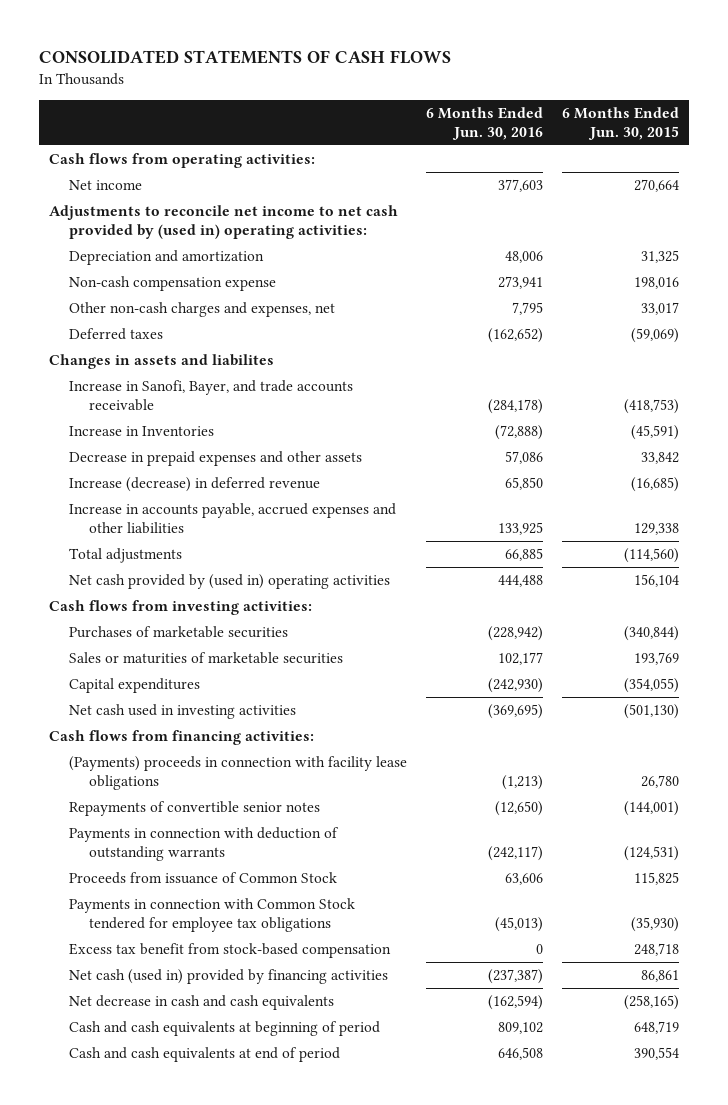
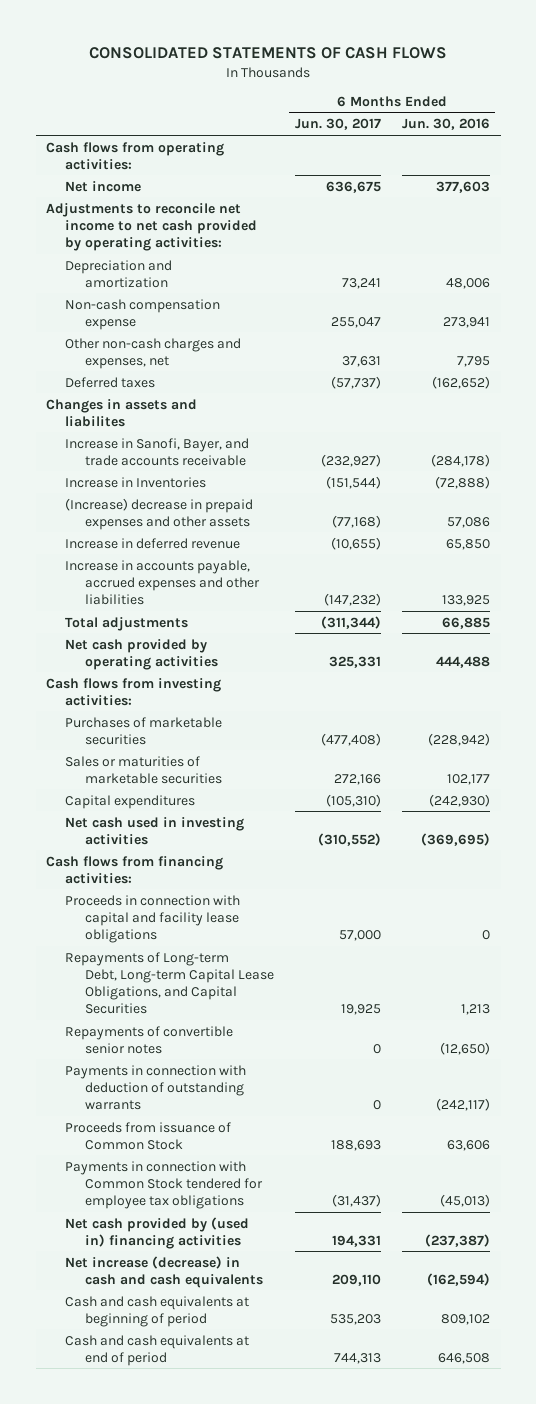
- | 6 Months Ended Jun. 30, 2016 | 6 Months Ended Jun. 30, 2015
+ | 6 Months Ended Jun. 30, 2017 | 6 Months Ended Jun. 30, 2016
- Adjustments to reconcile net income to net cash provided by (used in) operating activities:
+ Adjustments to reconcile net income to net cash provided by operating activities:
- Decrease in prepaid expenses and other assets | 57,086 | 33,842
- Increase (decrease) in deferred revenue | 65,850 | (16,685)
+ (Increase) decrease in prepaid expenses and other assets | (77,168) | 57,086
+ Increase in deferred revenue | (10,655) | 65,850
- Net cash provided by (used in) operating activities | 444,488 | 156,104
+ Net cash provided by operating activities | 325,331 | 444,488
- (Payments) proceeds in connection with facility lease obligations | (1,213) | 26,780
+ Proceeds in connection with capital and facility lease obligations | 57,000 | 0
+ Repayments of Long-term Debt, Long-term Capital Lease Obligations, and Capital Securities | 19,925 | 1,213
- Excess tax benefit from stock-based compensation | 0 | 248,718
- Net cash (used in) provided by financing activities | (237,387) | 86,861
- Net decrease in cash and cash equivalents | (162,594) | (258,165)
+ Net cash provided by (used in) financing activities | 194,331 | (237,387)
+ Net increase (decrease) in cash and cash equivalents | 209,110 | (162,594)

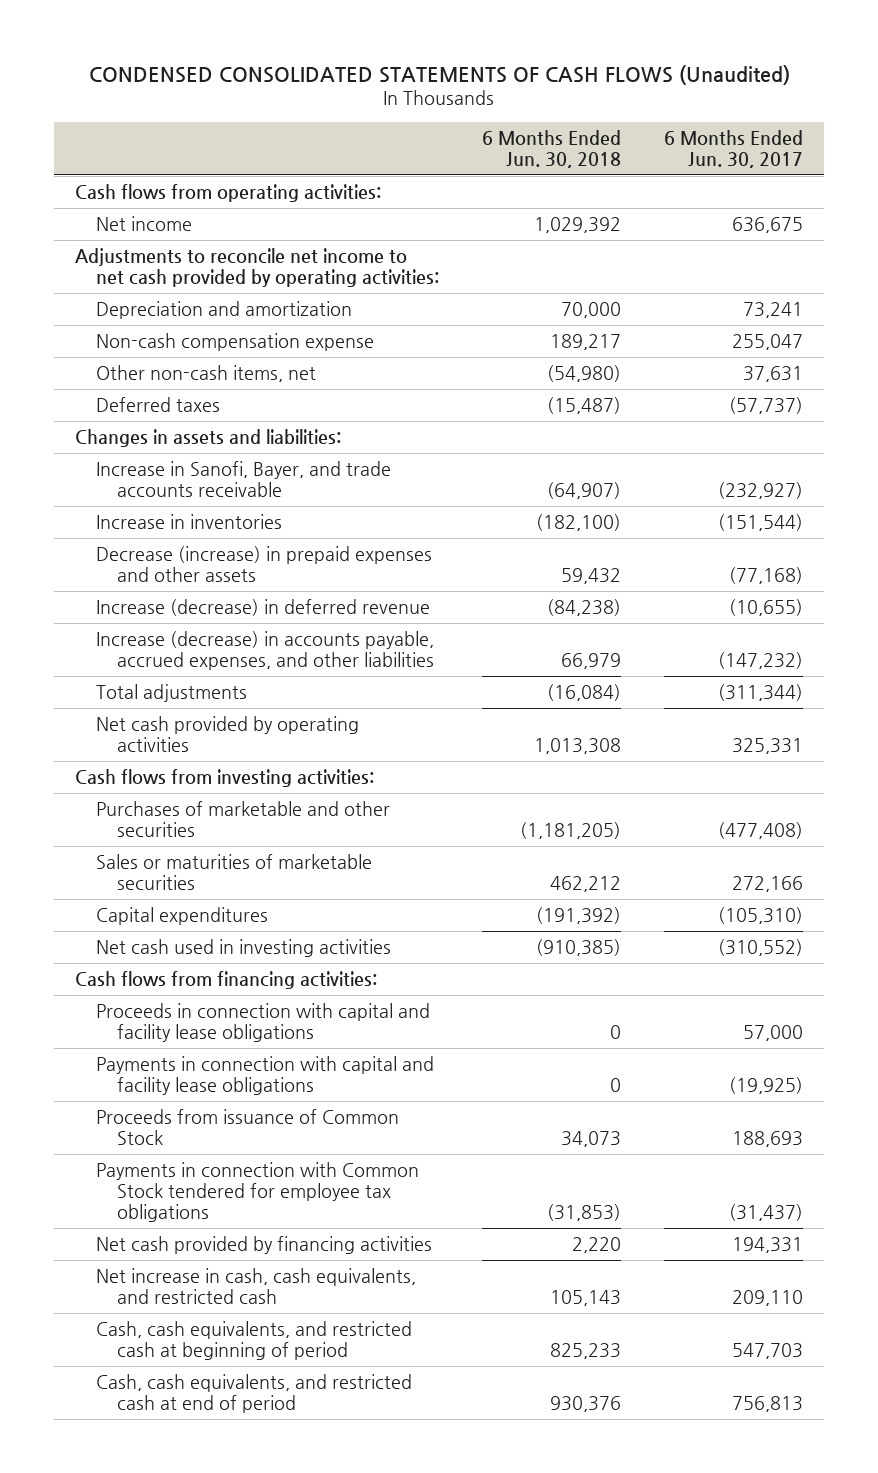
- CONSOLIDATED STATEMENTS OF CASH FLOWS
+ CONDENSED CONSOLIDATED STATEMENTS OF CASH FLOWS (Unaudited)
- | 6 Months Ended Jun. 30, 2017 | 6 Months Ended Jun. 30, 2016
+ | 6 Months Ended Jun. 30, 2018 | 6 Months Ended Jun. 30, 2017
- Other non-cash charges and expenses, net | 37,631 | 7,795
+ Other non-cash items, net | (54,980) | 37,631
- Changes in assets and liabilites
+ Changes in assets and liabilities:
- Increase in Inventories | (151,544) | (72,888)
- (Increase) decrease in prepaid expenses and other assets | (77,168) | 57,086
- Increase in deferred revenue | (10,655) | 65,850
- Increase in accounts payable, accrued expenses and other liabilities | (147,232) | 133,925
+ Increase in inventories | (182,100) | (151,544)
+ Decrease (increase) in prepaid expenses and other assets | 59,432 | (77,168)
+ Increase (decrease) in deferred revenue | (84,238) | (10,655)
+ Increase (decrease) in accounts payable, accrued expenses, and other liabilities | 66,979 | (147,232)
- Purchases of marketable securities | (477,408) | (228,942)
+ Purchases of marketable and other securities | (1,181,205) | (477,408)
- Repayments of Long-term Debt, Long-term Capital Lease Obligations, and Capital Securities | 19,925 | 1,213
- Repayments of convertible senior notes | 0 | (12,650)
- Payments in connection with deduction of outstanding warrants | 0 | (242,117)
+ Payments in connection with capital and facility lease obligations | 0 | (19,925)
- Net cash provided by (used in) financing activities | 194,331 | (237,387)
- Net increase (decrease) in cash and cash equivalents | 209,110 | (162,594)
- Cash and cash equivalents at beginning of period | 535,203 | 809,102
- Cash and cash equivalents at end of period | 744,313 | 646,508
+ Net cash provided by financing activities | 2,220 | 194,331
+ Net increase in cash, cash equivalents, and restricted cash | 105,143 | 209,110
+ Cash, cash equivalents, and restricted cash at beginning of period | 825,233 | 547,703
+ Cash, cash equivalents, and restricted cash at end of period | 930,376 | 756,813

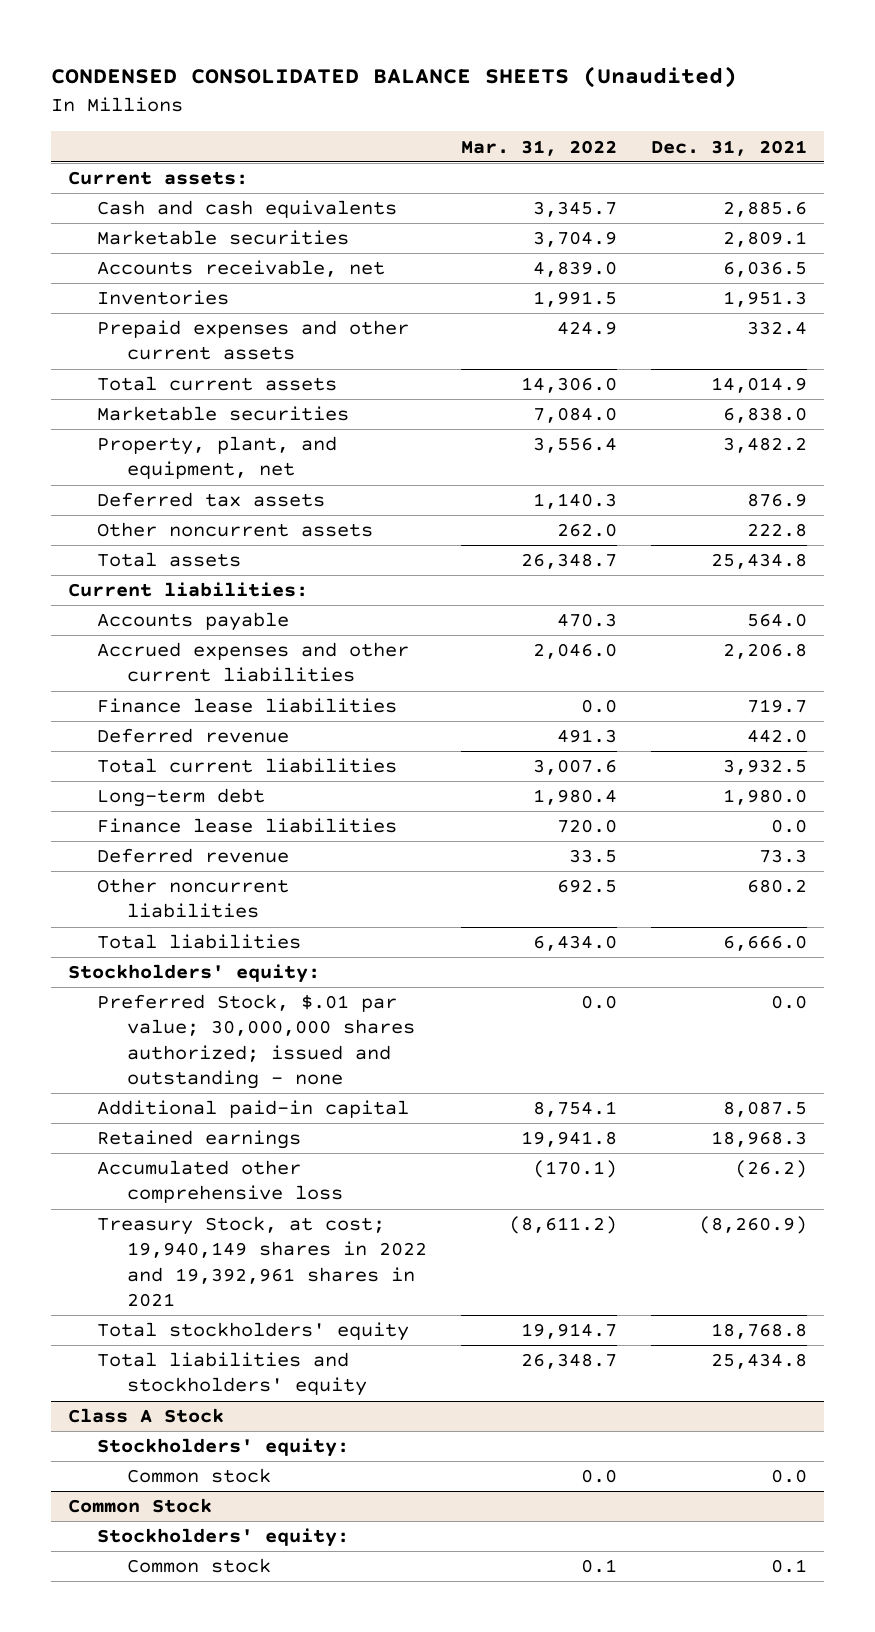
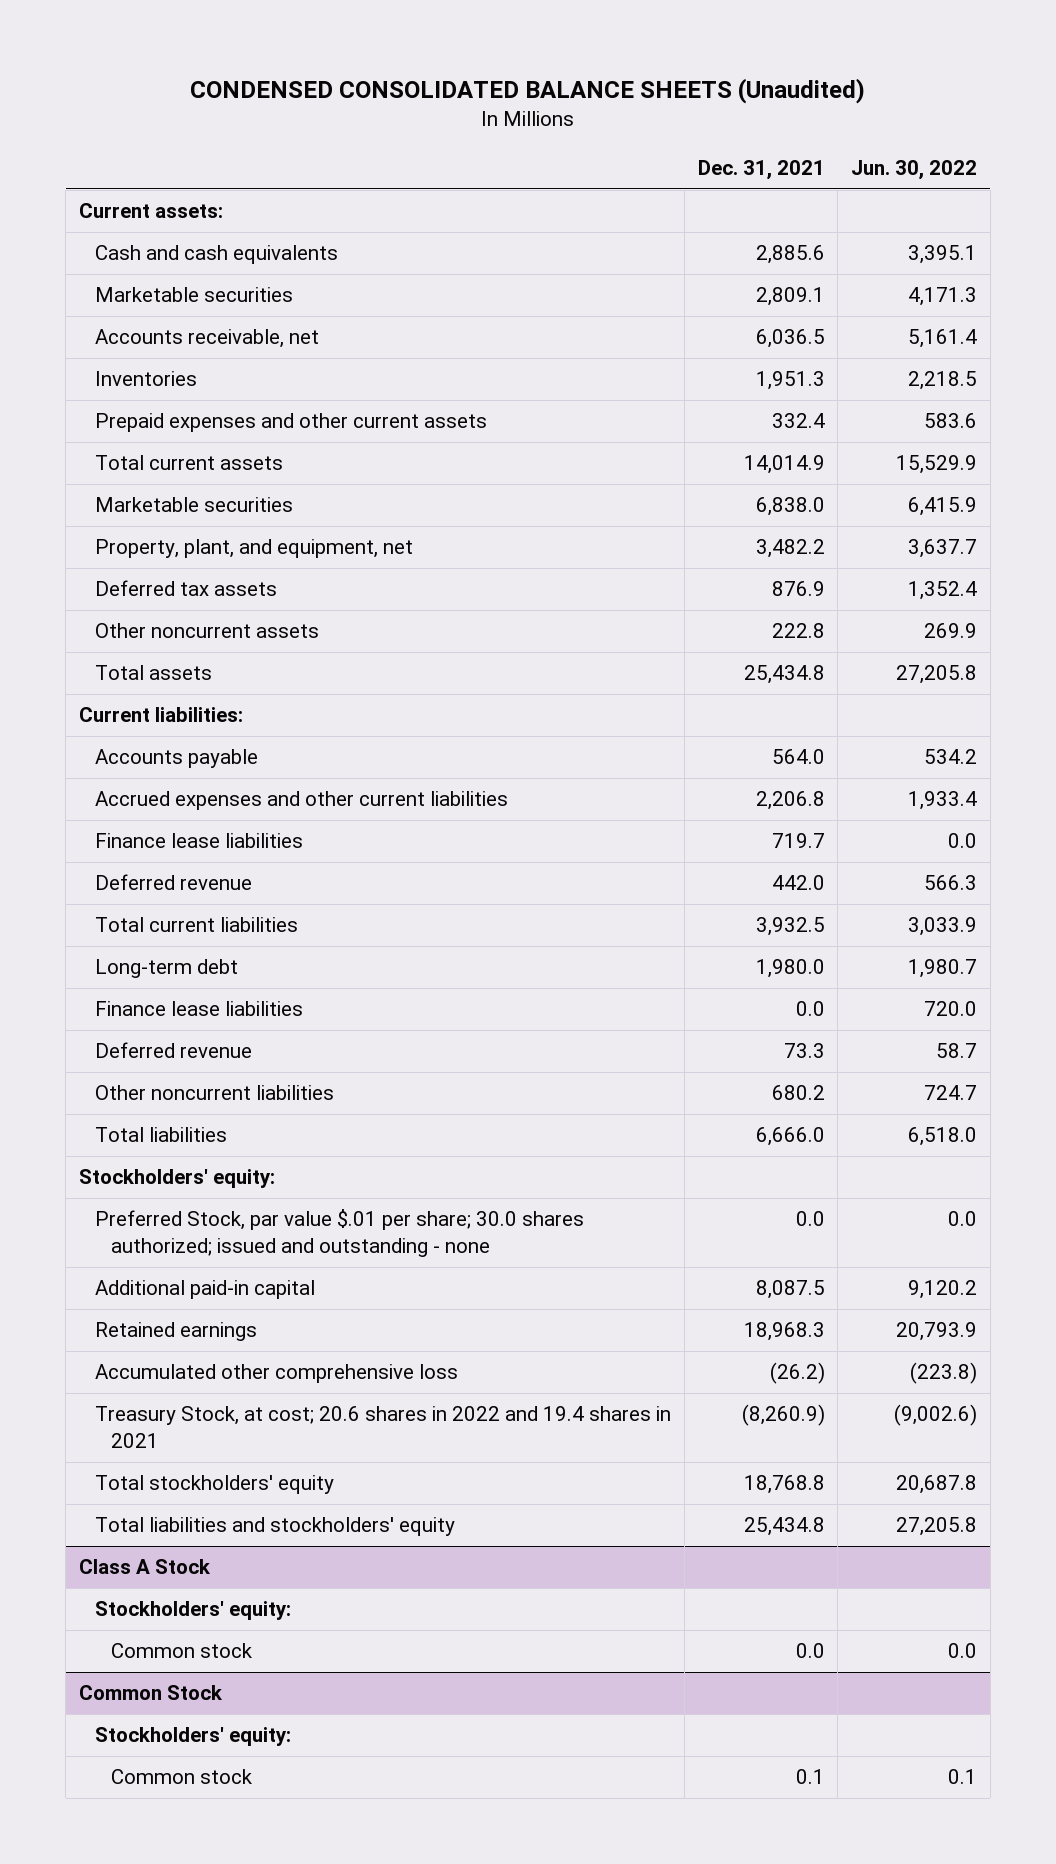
- | Mar. 31, 2022 | Dec. 31, 2021
+ | Dec. 31, 2021 | Jun. 30, 2022
- Preferred Stock, $.01 par value; 30,000,000 shares authorized; issued and outstanding - none | 0.0 | 0.0
+ Preferred Stock, par value $.01 per share; 30.0 shares authorized; issued and outstanding - none | 0.0 | 0.0
- Treasury Stock, at cost; 19,940,149 shares in 2022 and 19,392,961 shares in 2021 | (8,611.2) | (8,260.9)
+ Treasury Stock, at cost; 20.6 shares in 2022 and 19.4 shares in 2021 | (8,260.9) | (9,002.6)

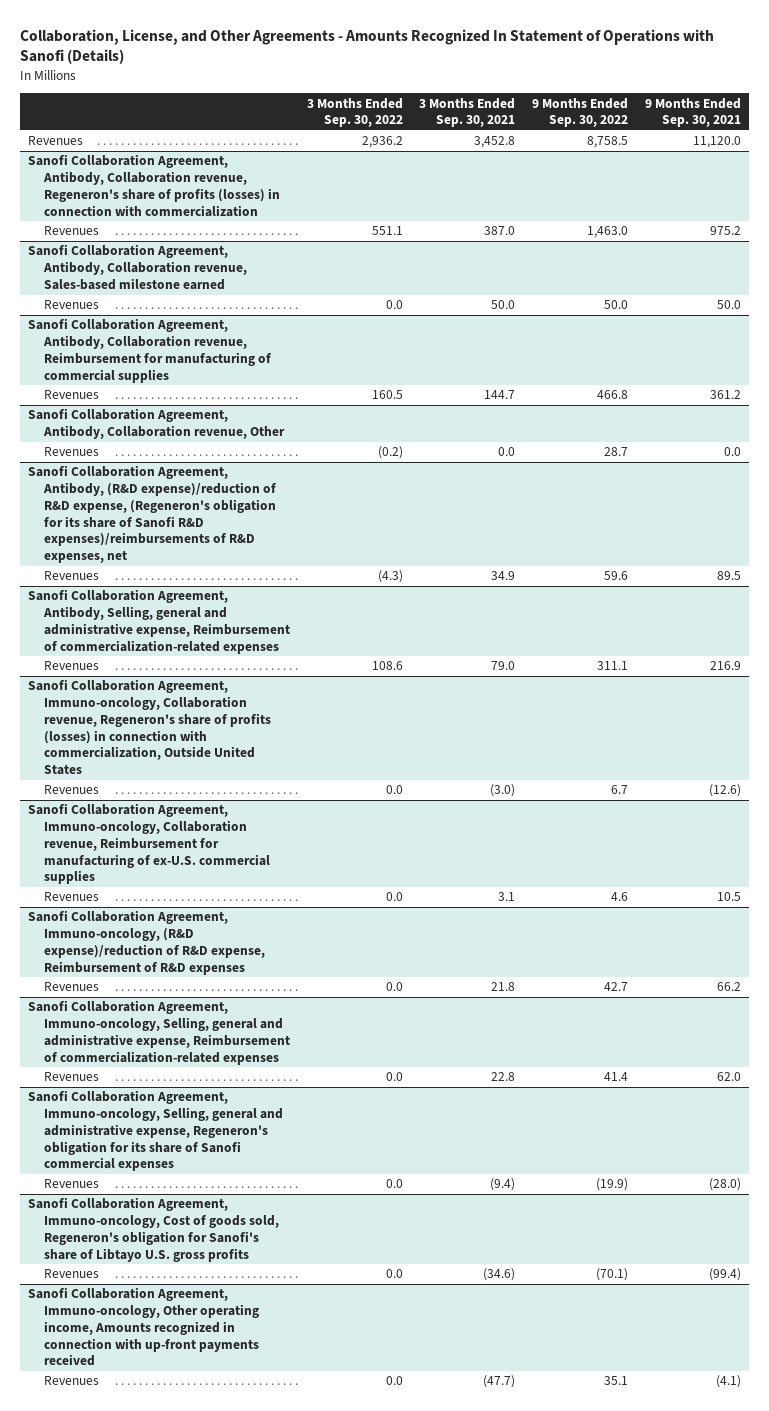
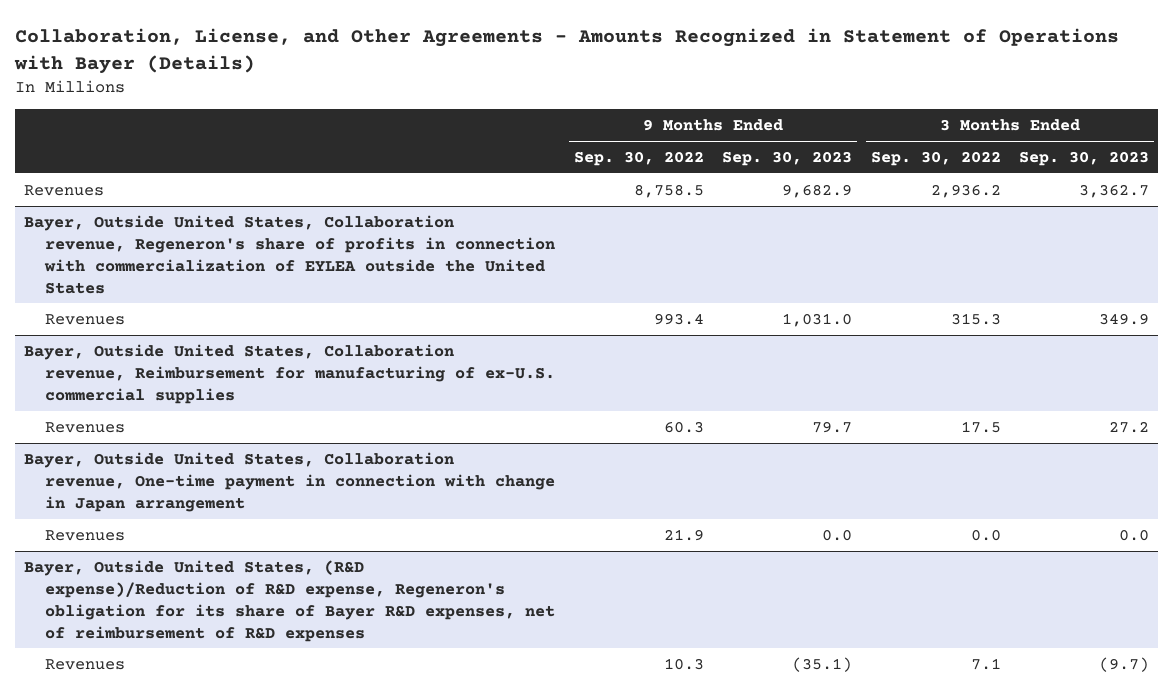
- Collaboration, License, and Other Agreements - Amounts Recognized In Statement of Operations with Sanofi (Details)
+ Collaboration, License, and Other Agreements - Amounts Recognized in Statement of Operations with Bayer (Details)
- | 3 Months Ended Sep. 30, 2022 | 3 Months Ended Sep. 30, 2021 | 9 Months Ended Sep. 30, 2022 | 9 Months Ended Sep. 30, 2021
+ | 9 Months Ended Sep. 30, 2022 | 9 Months Ended Sep. 30, 2023 | 3 Months Ended Sep. 30, 2022 | 3 Months Ended Sep. 30, 2023
- Sanofi Collaboration Agreement, Antibody, Collaboration revenue, Regeneron's share of profits (losses) in connection with commercialization
- Revenues | 551.1 | 387.0 | 1,463.0 | 975.2
- Sanofi Collaboration Agreement, Antibody, Collaboration revenue, Sales-based milestone earned
- Revenues | 0.0 | 50.0 | 50.0 | 50.0
- Sanofi Collaboration Agreement, Antibody, Collaboration revenue, Reimbursement for manufacturing of commercial supplies
- Revenues | 160.5 | 144.7 | 466.8 | 361.2
- Sanofi Collaboration Agreement, Antibody, Collaboration revenue, Other
- Revenues | (0.2) | 0.0 | 28.7 | 0.0
- Sanofi Collaboration Agreement, Antibody, (R&D expense)/reduction of R&D expense, (Regeneron's obligation for its share of Sanofi R&D expenses)/reimbursements of R&D expenses, net
- Revenues | (4.3) | 34.9 | 59.6 | 89.5
- Sanofi Collaboration Agreement, Antibody, Selling, general and administrative expense, Reimbursement of commercialization-related expenses
- Revenues | 108.6 | 79.0 | 311.1 | 216.9
- Sanofi Collaboration Agreement, Immuno-oncology, Collaboration revenue, Regeneron's share of profits (losses) in connection with commercialization, Outside United States
- Revenues | 0.0 | (3.0) | 6.7 | (12.6)
- Sanofi Collaboration Agreement, Immuno-oncology, Collaboration revenue, Reimbursement for manufacturing of ex-U.S. commercial supplies
- Revenues | 0.0 | 3.1 | 4.6 | 10.5
- Sanofi Collaboration Agreement, Immuno-oncology, (R&D expense)/reduction of R&D expense, Reimbursement of R&D expenses
- Revenues | 0.0 | 21.8 | 42.7 | 66.2
- Sanofi Collaboration Agreement, Immuno-oncology, Selling, general and administrative expense, Reimbursement of commercialization-related expenses
- Revenues | 0.0 | 22.8 | 41.4 | 62.0
- Sanofi Collaboration Agreement, Immuno-oncology, Selling, general and administrative expense, Regeneron's obligation for its share of Sanofi commercial expenses
- Revenues | 0.0 | (9.4) | (19.9) | (28.0)
- Sanofi Collaboration Agreement, Immuno-oncology, Cost of goods sold, Regeneron's obligation for Sanofi's share of Libtayo U.S. gross profits
- Revenues | 0.0 | (34.6) | (70.1) | (99.4)
- Sanofi Collaboration Agreement, Immuno-oncology, Other operating income, Amounts recognized in connection with up-front payments received
- Revenues | 0.0 | (47.7) | 35.1 | (4.1)
+ Bayer, Outside United States, Collaboration revenue, Regeneron's share of profits in connection with commercialization of EYLEA outside the United States
+ Revenues | 993.4 | 1,031.0 | 315.3 | 349.9
+ Bayer, Outside United States, Collaboration revenue, Reimbursement for manufacturing of ex-U.S. commercial supplies
+ Revenues | 60.3 | 79.7 | 17.5 | 27.2
+ Bayer, Outside United States, Collaboration revenue, One-time payment in connection with change in Japan arrangement
+ Revenues | 21.9 | 0.0 | 0.0 | 0.0
+ Bayer, Outside United States, (R&D expense)/Reduction of R&D expense, Regeneron's obligation for its share of Bayer R&D expenses, net of reimbursement of R&D expenses
+ Revenues | 10.3 | (35.1) | 7.1 | (9.7)

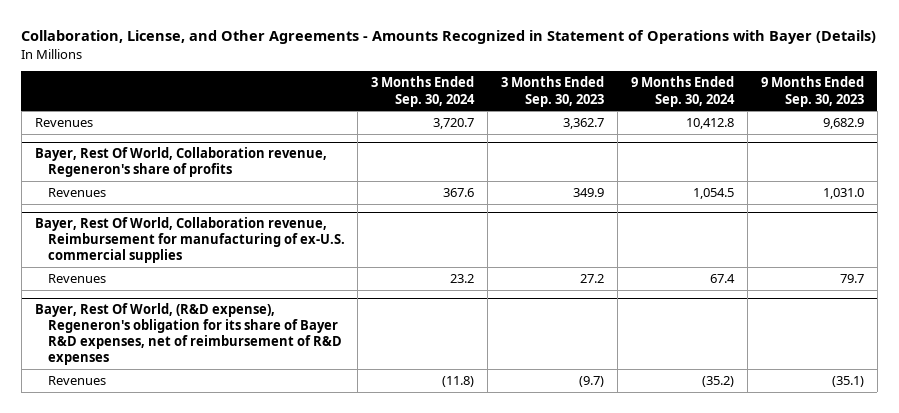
- | 9 Months Ended Sep. 30, 2022 | 9 Months Ended Sep. 30, 2023 | 3 Months Ended Sep. 30, 2022 | 3 Months Ended Sep. 30, 2023
+ | 3 Months Ended Sep. 30, 2024 | 3 Months Ended Sep. 30, 2023 | 9 Months Ended Sep. 30, 2024 | 9 Months Ended Sep. 30, 2023
- Bayer, Outside United States, Collaboration revenue, Regeneron's share of profits in connection with commercialization of EYLEA outside the United States
+ Bayer, Rest Of World, Collaboration revenue, Regeneron's share of profits
- Bayer, Outside United States, Collaboration revenue, Reimbursement for manufacturing of ex-U.S. commercial supplies
+ Bayer, Rest Of World, Collaboration revenue, Reimbursement for manufacturing of ex-U.S. commercial supplies
- Bayer, Outside United States, Collaboration revenue, One-time payment in connection with change in Japan arrangement
- Revenues | 21.9 | 0.0 | 0.0 | 0.0
- Bayer, Outside United States, (R&D expense)/Reduction of R&D expense, Regeneron's obligation for its share of Bayer R&D expenses, net of reimbursement of R&D expenses
+ Bayer, Rest Of World, (R&D expense), Regeneron's obligation for its share of Bayer R&D expenses, net of reimbursement of R&D expenses

